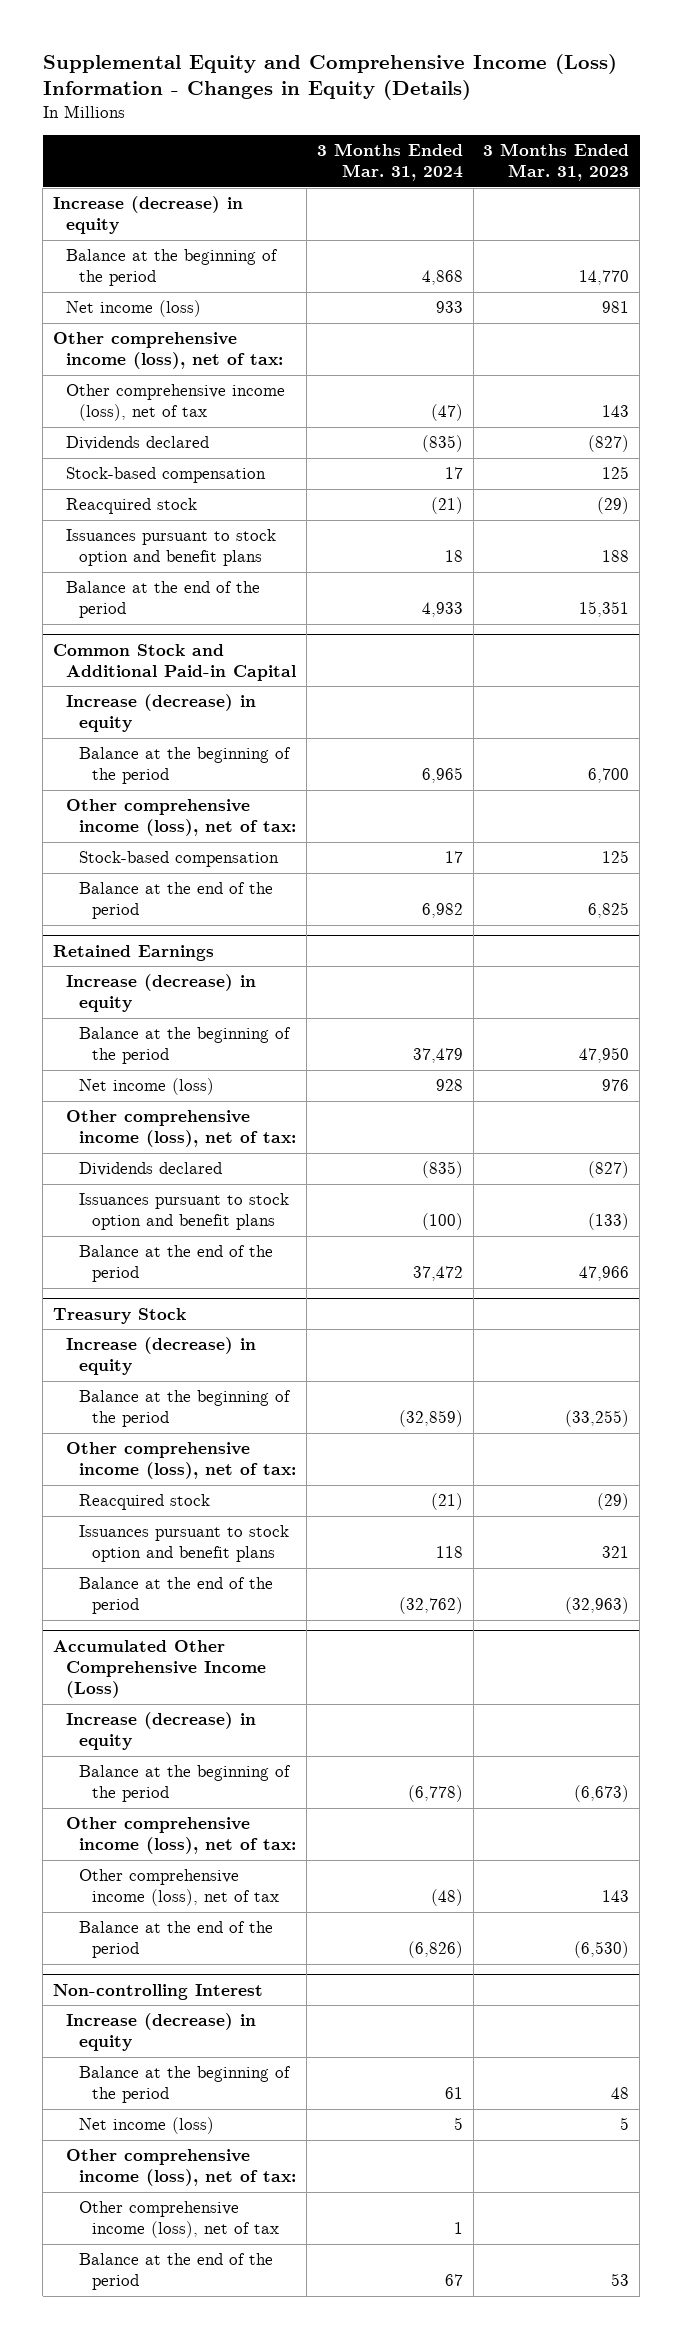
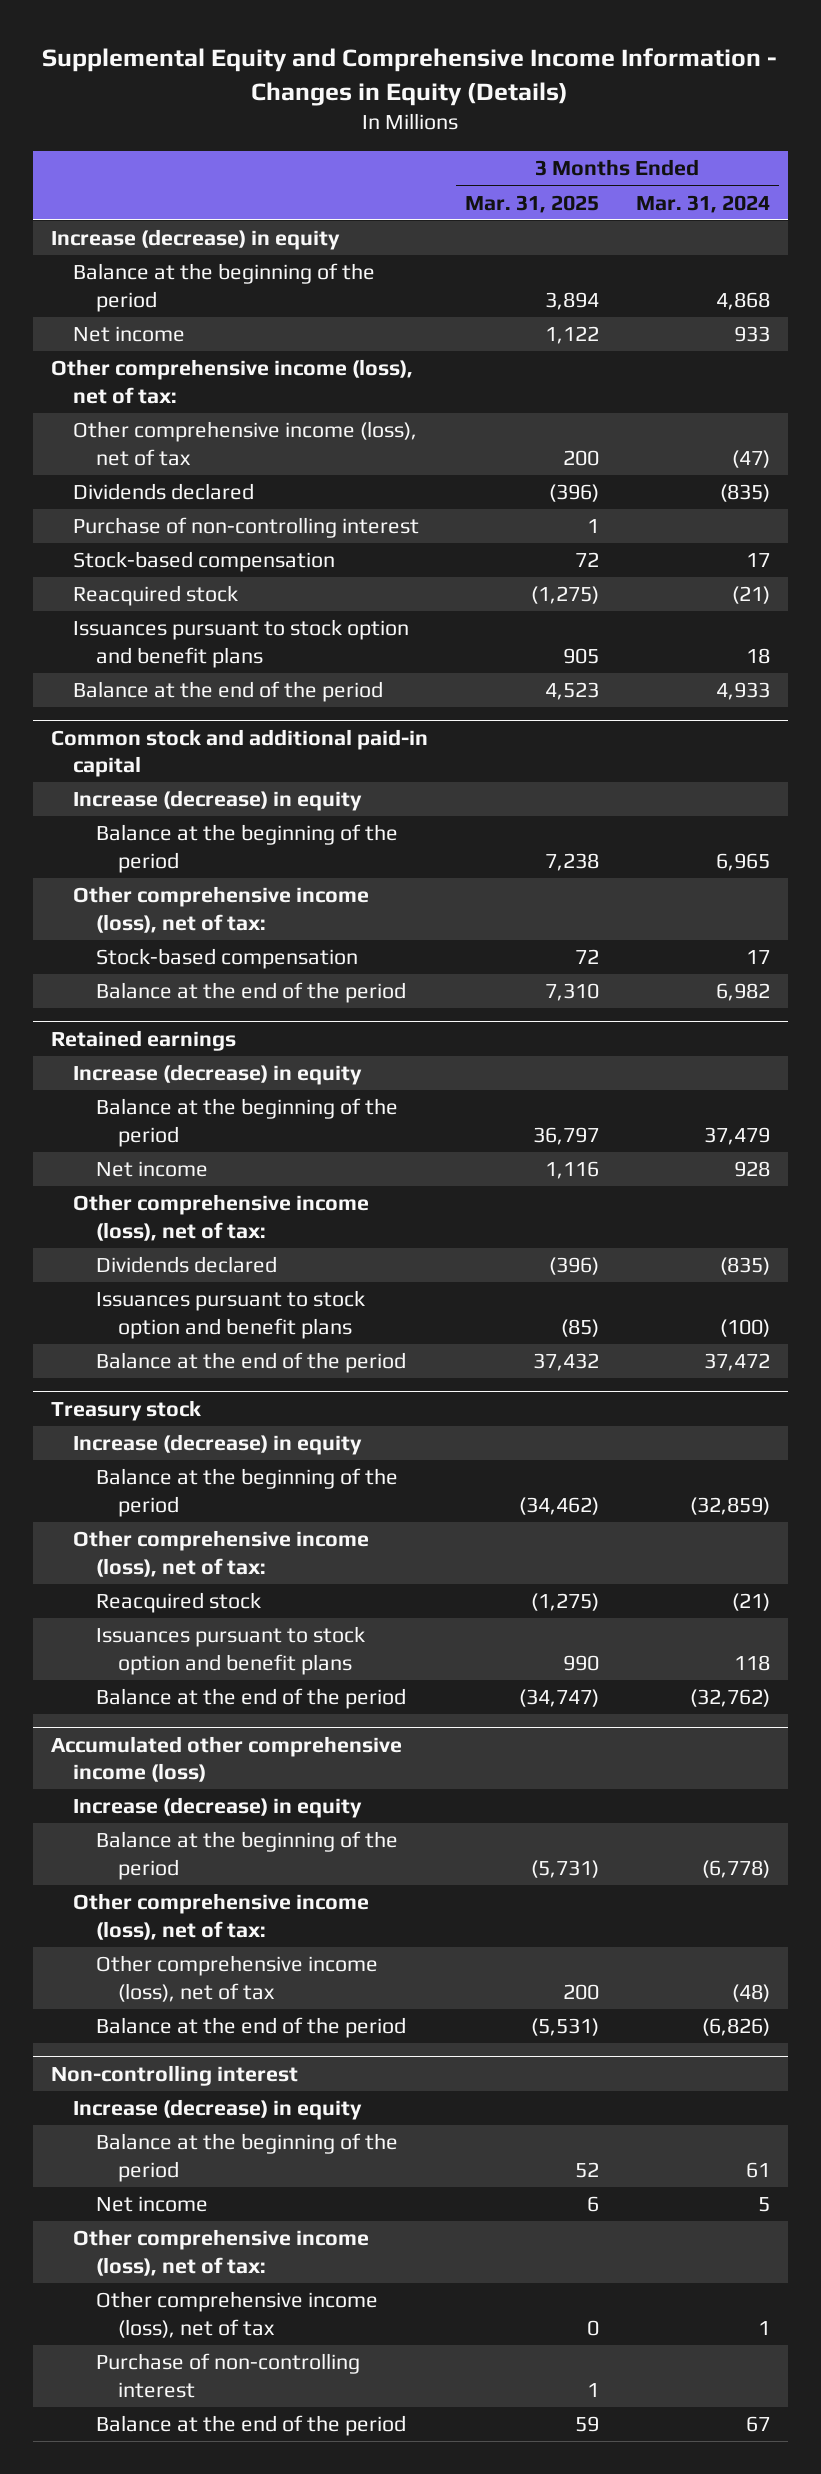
- Supplemental Equity and Comprehensive Income (Loss) Information - Changes in Equity (Details)
+ Supplemental Equity and Comprehensive Income Information - Changes in Equity (Details)
- | 3 Months Ended Mar. 31, 2024 | 3 Months Ended Mar. 31, 2023
+ | 3 Months Ended Mar. 31, 2025 | 3 Months Ended Mar. 31, 2024
- Net income (loss) | 933 | 981
+ Net income | 1,122 | 933
+ Purchase of non-controlling interest | 1 |
- Common Stock and Additional Paid-in Capital
+ Common stock and additional paid-in capital
- Retained Earnings
+ Retained earnings
- Net income (loss) | 928 | 976
+ Net income | 1,116 | 928
- Treasury Stock
+ Treasury stock
- Accumulated Other Comprehensive Income (Loss)
+ Accumulated other comprehensive income (loss)
- Non-controlling Interest
+ Non-controlling interest
- Net income (loss) | 5 | 5
+ Net income | 6 | 5
+ Purchase of non-controlling interest | 1 |

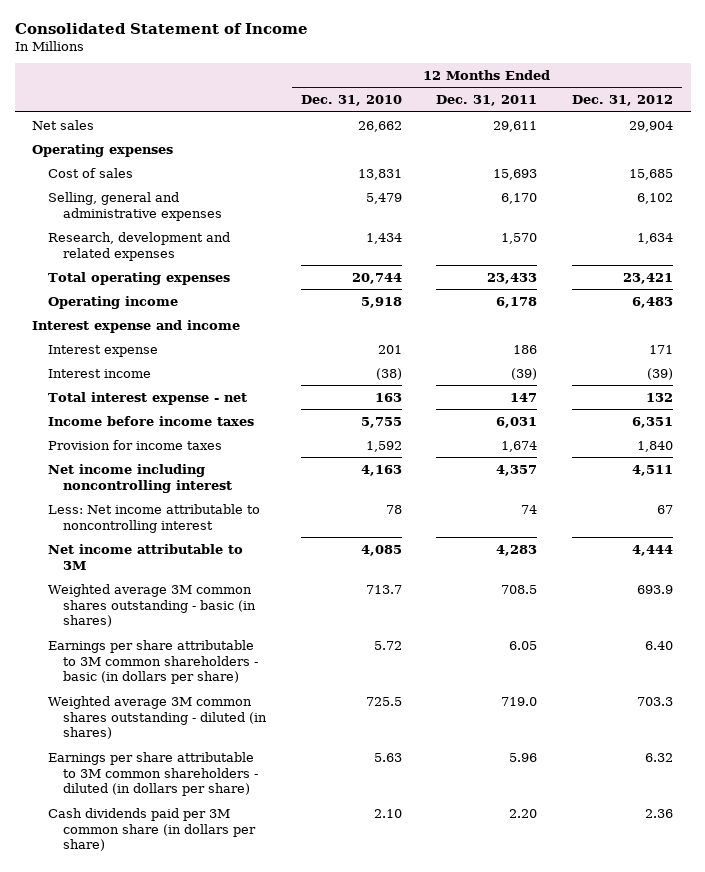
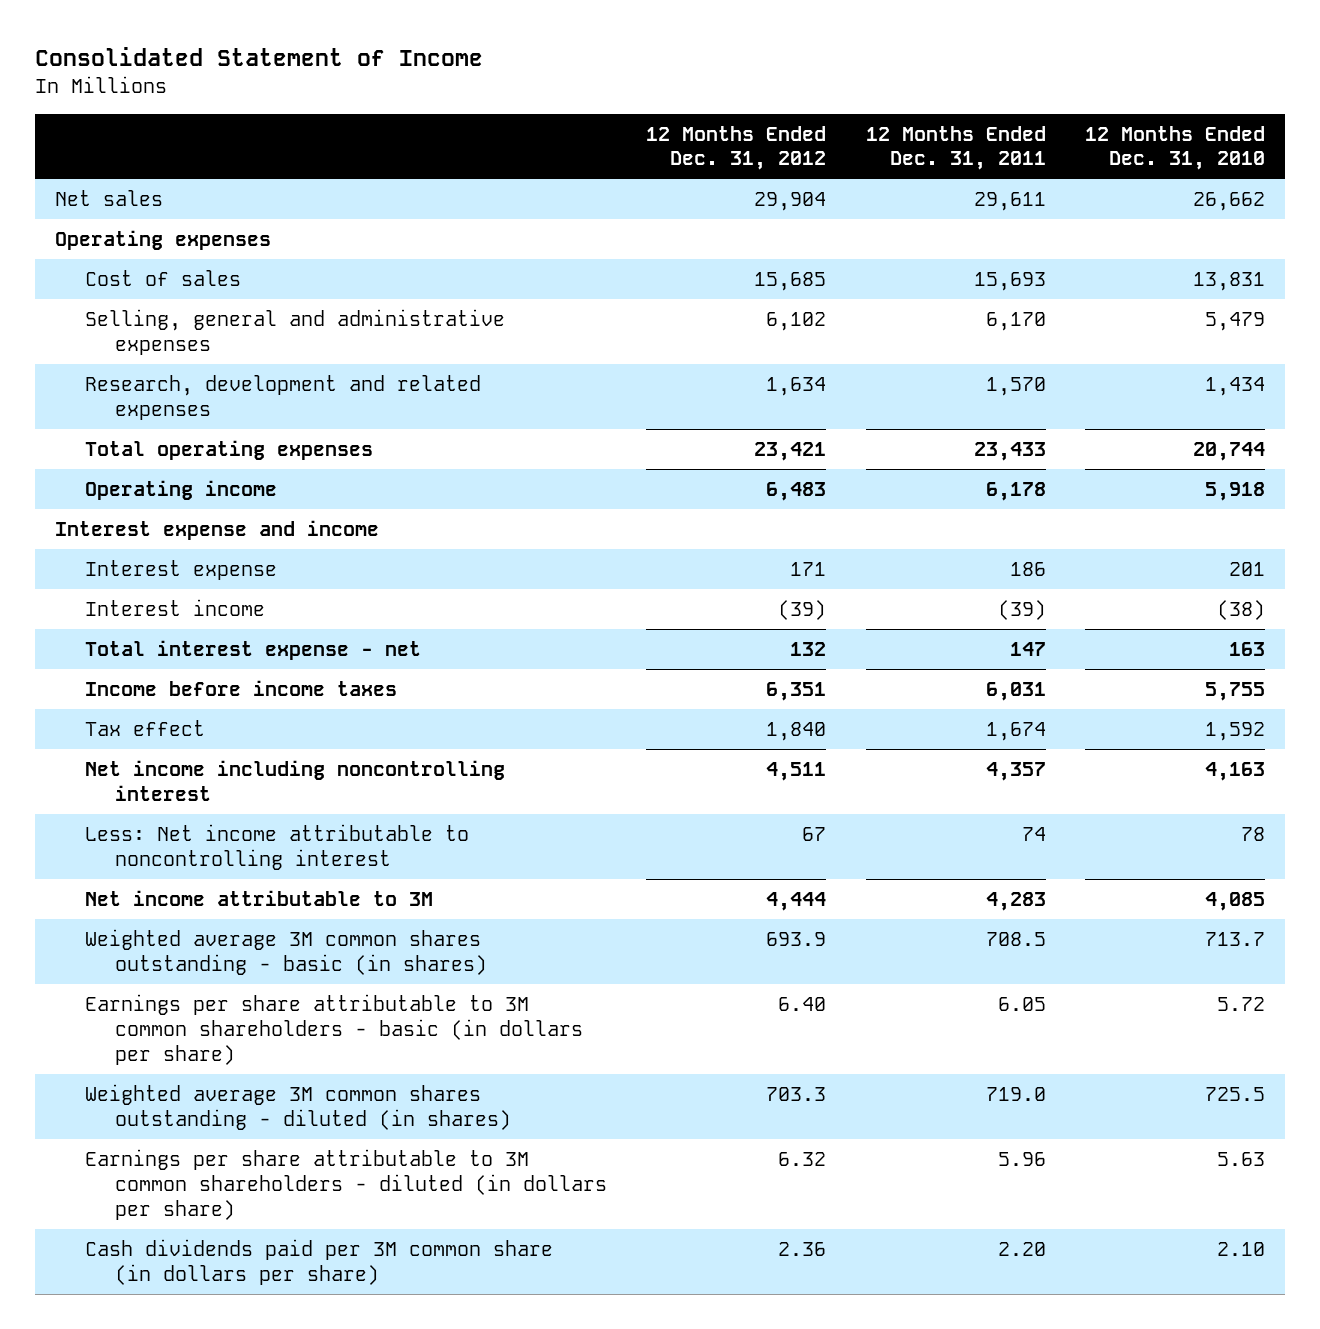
- | 12 Months Ended Dec. 31, 2010 | 12 Months Ended Dec. 31, 2011 | 12 Months Ended Dec. 31, 2012
+ | 12 Months Ended Dec. 31, 2012 | 12 Months Ended Dec. 31, 2011 | 12 Months Ended Dec. 31, 2010
- Provision for income taxes | 1,592 | 1,674 | 1,840
+ Tax effect | 1,840 | 1,674 | 1,592

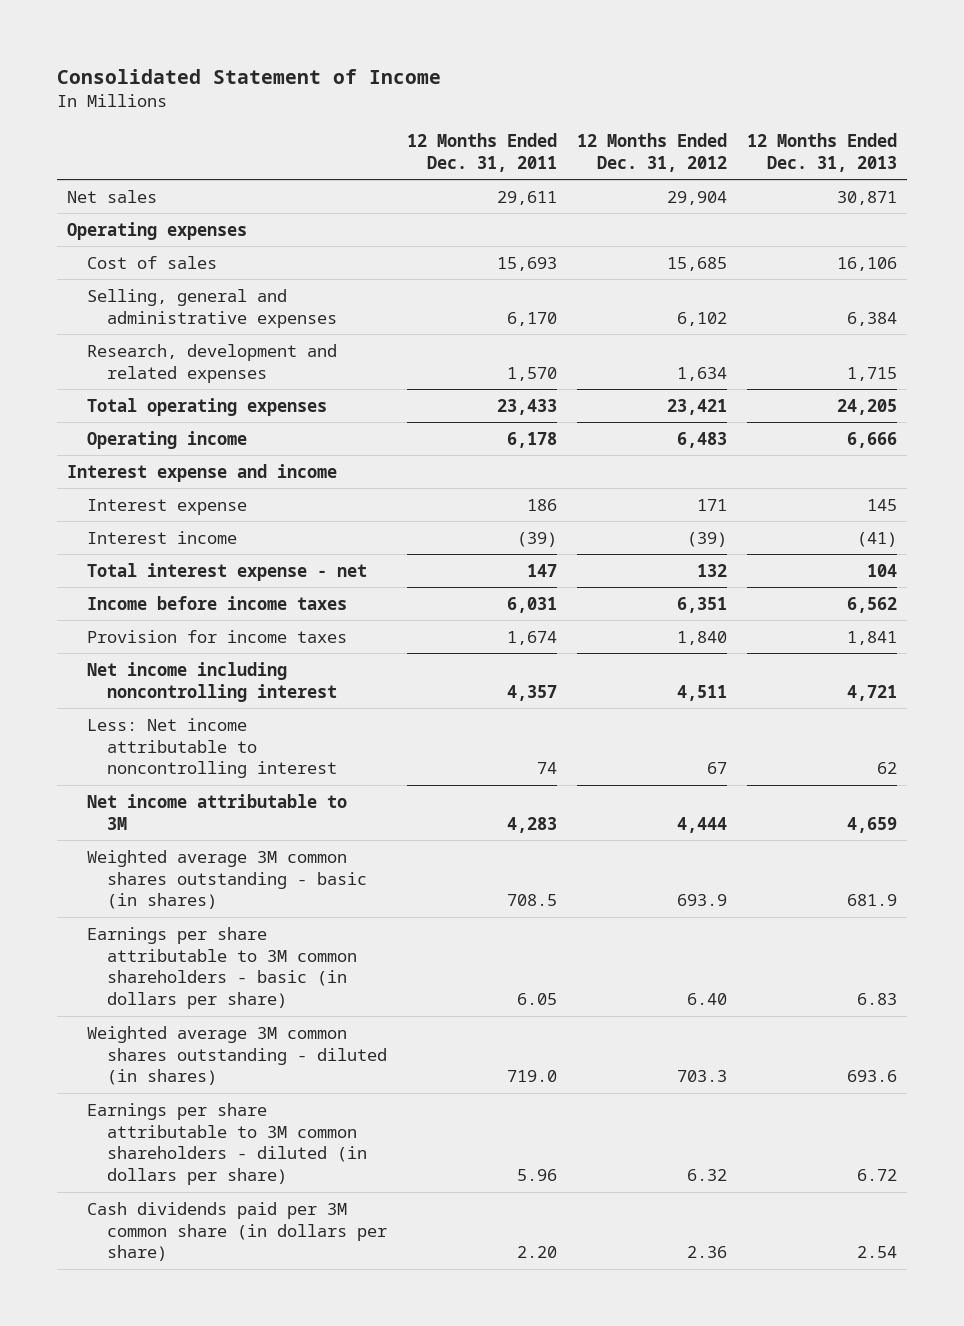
- | 12 Months Ended Dec. 31, 2012 | 12 Months Ended Dec. 31, 2011 | 12 Months Ended Dec. 31, 2010
+ | 12 Months Ended Dec. 31, 2011 | 12 Months Ended Dec. 31, 2012 | 12 Months Ended Dec. 31, 2013
- Tax effect | 1,840 | 1,674 | 1,592
+ Provision for income taxes | 1,674 | 1,840 | 1,841

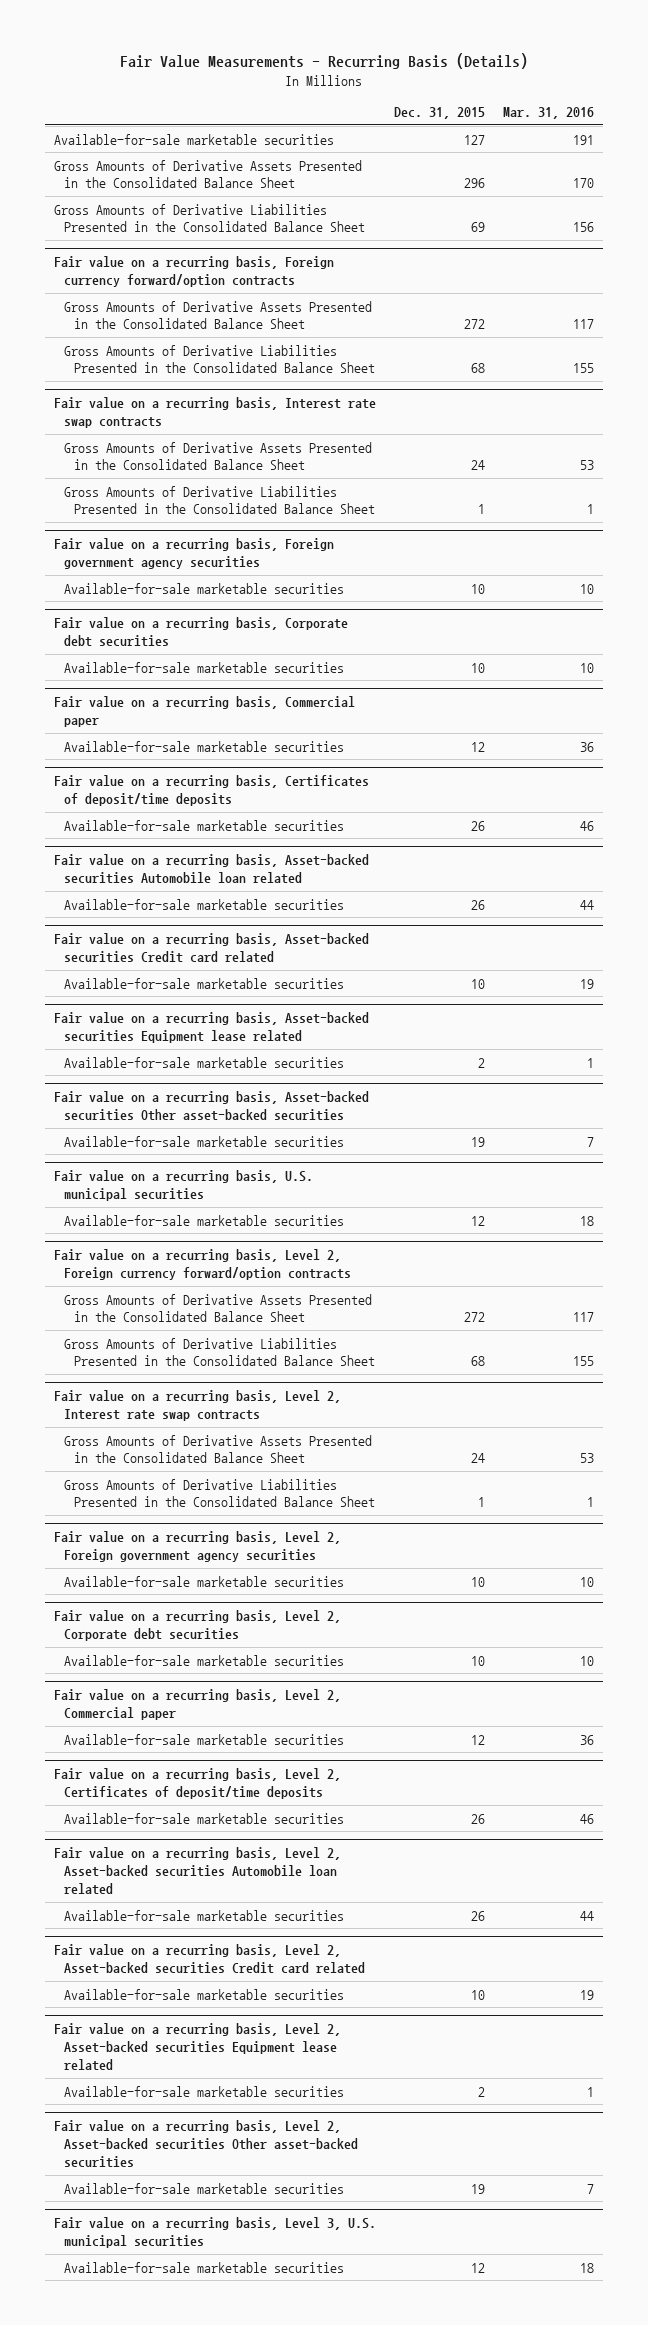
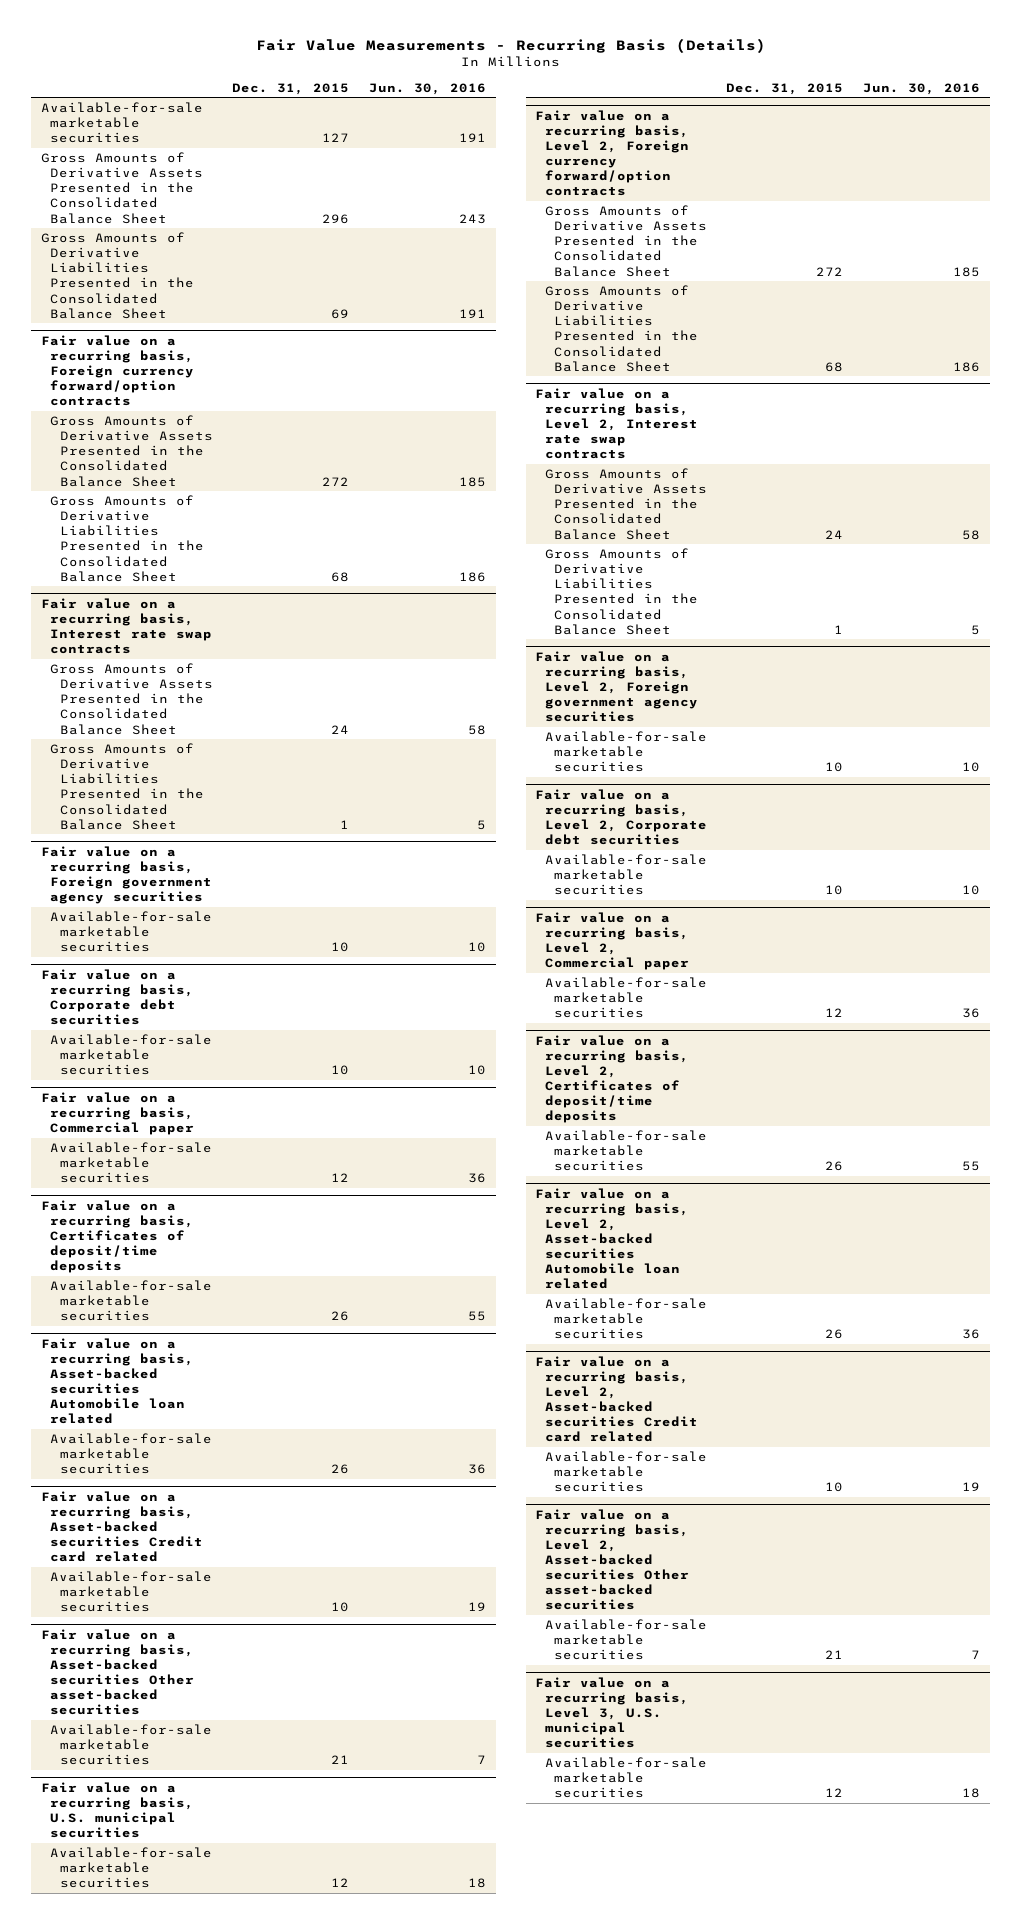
- | Dec. 31, 2015 | Mar. 31, 2016
+ | Dec. 31, 2015 | Jun. 30, 2016
- Fair value on a recurring basis, Asset-backed securities Equipment lease related
- Available-for-sale marketable securities | 2 | 1
@ Fair value on a recurring basis, Asset-backed securities Other asset-backed securities
- Available-for-sale marketable securities | 19 | 7
+ Available-for-sale marketable securities | 21 | 7
- Fair value on a recurring basis, Level 2, Asset-backed securities Equipment lease related
- Available-for-sale marketable securities | 2 | 1
@ Fair value on a recurring basis, Level 2, Asset-backed securities Other asset-backed securities
- Available-for-sale marketable securities | 19 | 7
+ Available-for-sale marketable securities | 21 | 7

